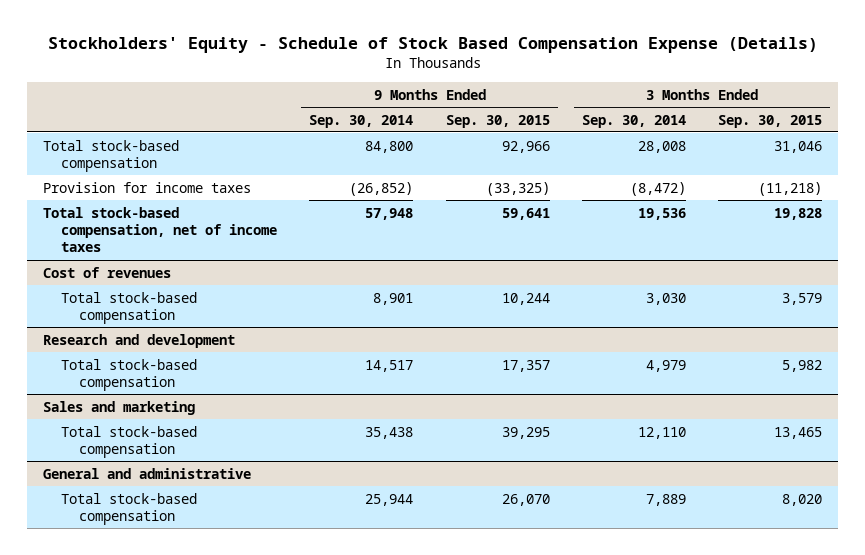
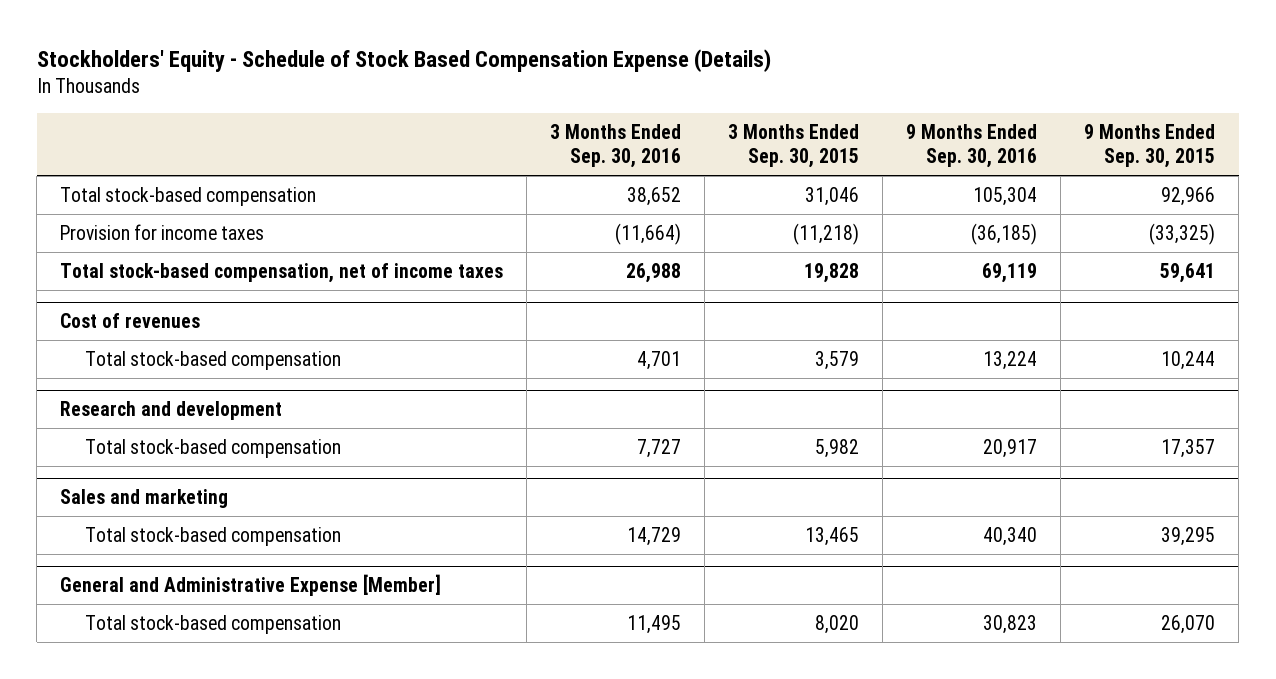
- | 9 Months Ended Sep. 30, 2014 | 9 Months Ended Sep. 30, 2015 | 3 Months Ended Sep. 30, 2014 | 3 Months Ended Sep. 30, 2015
+ | 3 Months Ended Sep. 30, 2016 | 3 Months Ended Sep. 30, 2015 | 9 Months Ended Sep. 30, 2016 | 9 Months Ended Sep. 30, 2015
- General and administrative
+ General and Administrative Expense [Member]

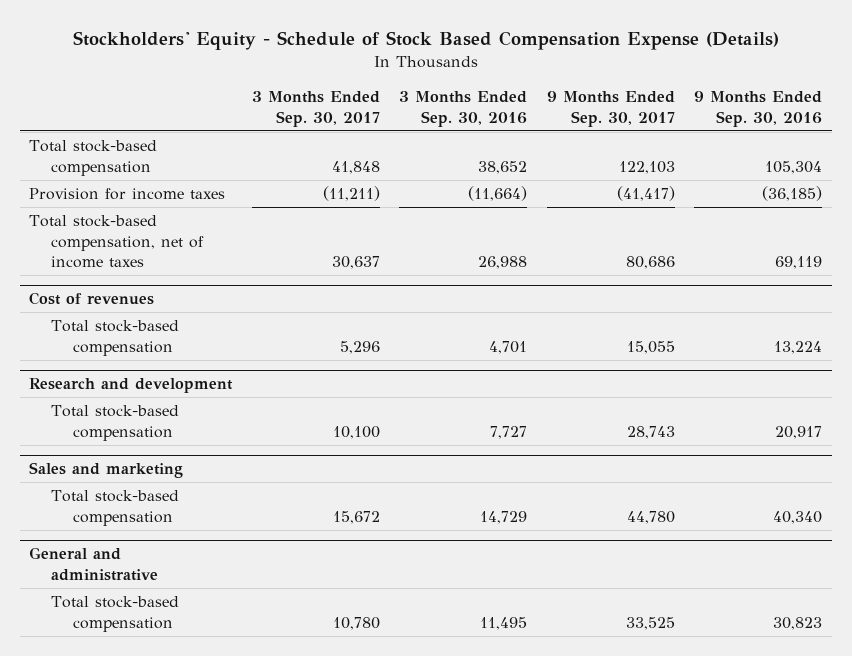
- | 3 Months Ended Sep. 30, 2016 | 3 Months Ended Sep. 30, 2015 | 9 Months Ended Sep. 30, 2016 | 9 Months Ended Sep. 30, 2015
+ | 3 Months Ended Sep. 30, 2017 | 3 Months Ended Sep. 30, 2016 | 9 Months Ended Sep. 30, 2017 | 9 Months Ended Sep. 30, 2016
- General and Administrative Expense [Member]
+ General and administrative

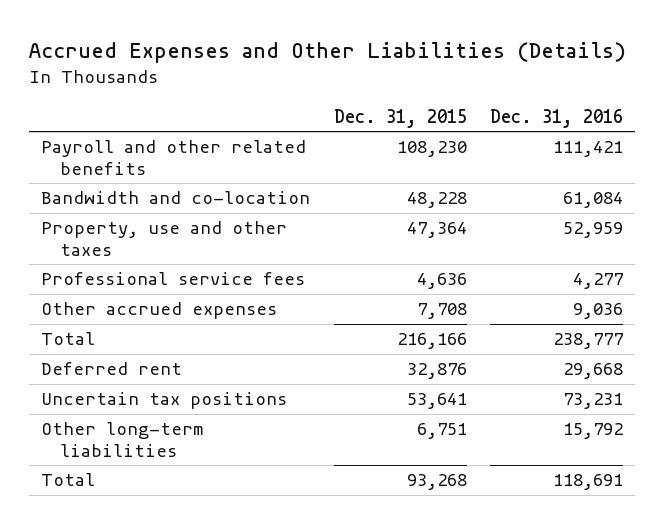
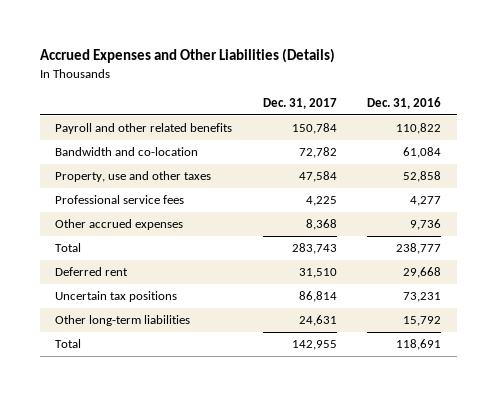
- | Dec. 31, 2015 | Dec. 31, 2016
+ | Dec. 31, 2017 | Dec. 31, 2016
- Payroll and other related benefits | 108,230 | 111,421
+ Payroll and other related benefits | 150,784 | 110,822
- Property, use and other taxes | 47,364 | 52,959
+ Property, use and other taxes | 47,584 | 52,858
- Other accrued expenses | 7,708 | 9,036
+ Other accrued expenses | 8,368 | 9,736

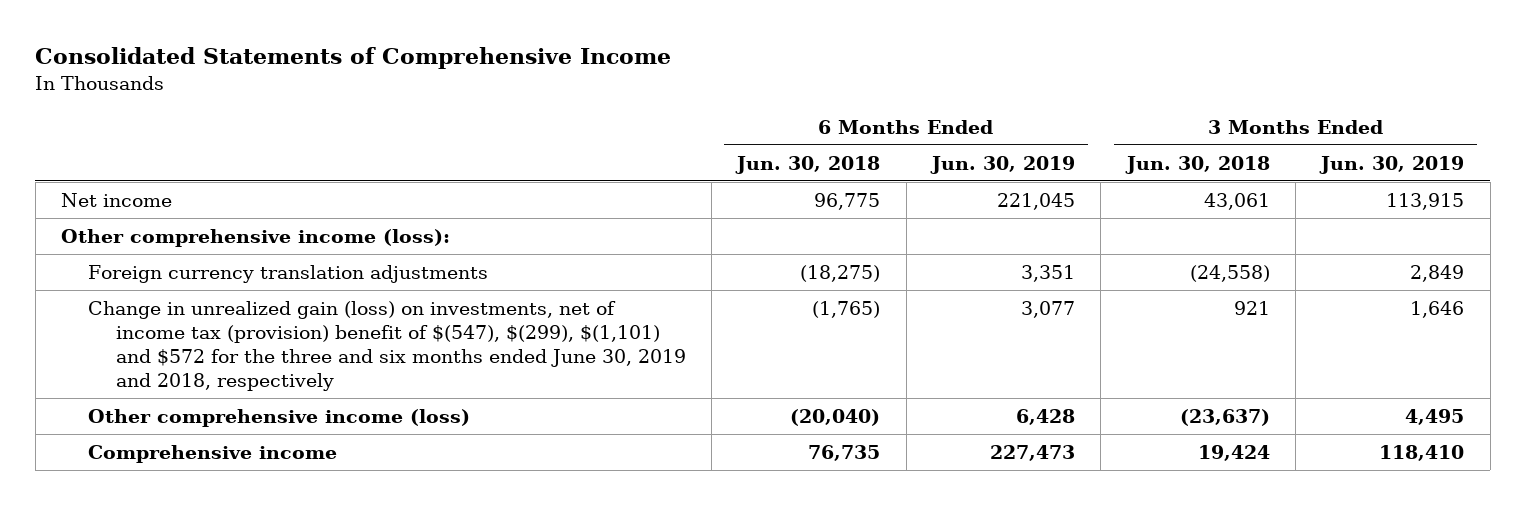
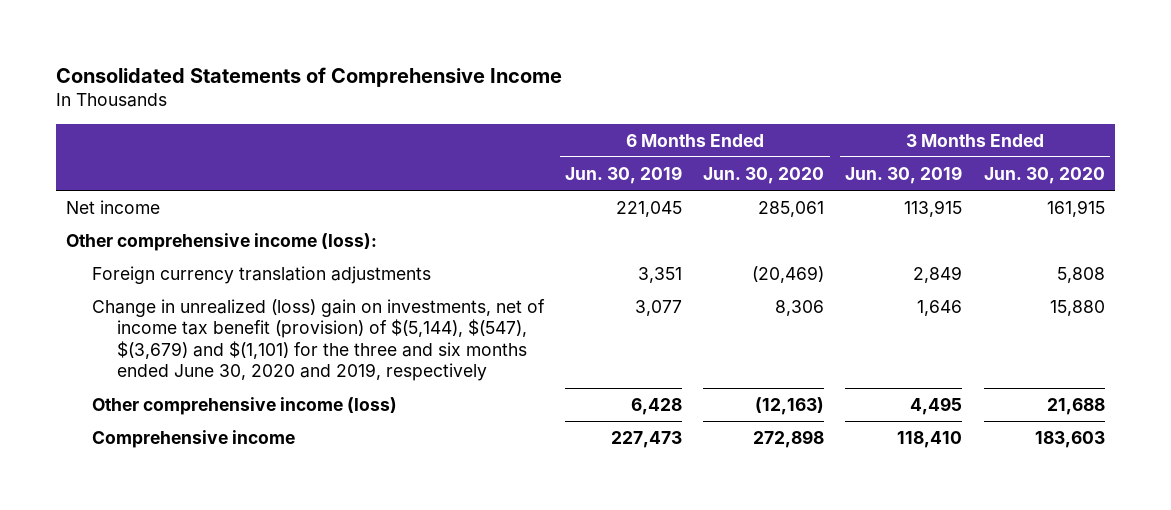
- | 6 Months Ended Jun. 30, 2018 | 6 Months Ended Jun. 30, 2019 | 3 Months Ended Jun. 30, 2018 | 3 Months Ended Jun. 30, 2019
+ | 6 Months Ended Jun. 30, 2019 | 6 Months Ended Jun. 30, 2020 | 3 Months Ended Jun. 30, 2019 | 3 Months Ended Jun. 30, 2020
- Change in unrealized gain (loss) on investments, net of income tax (provision) benefit of $(547), $(299), $(1,101) and $572 for the three and six months ended June 30, 2019 and 2018, respectively | (1,765) | 3,077 | 921 | 1,646
+ Change in unrealized (loss) gain on investments, net of income tax benefit (provision) of $(5,144), $(547), $(3,679) and $(1,101) for the three and six months ended June 30, 2020 and 2019, respectively | 3,077 | 8,306 | 1,646 | 15,880

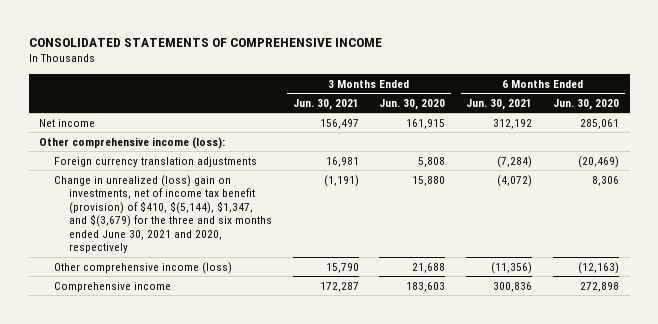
- Consolidated Statements of Comprehensive Income
+ CONSOLIDATED STATEMENTS OF COMPREHENSIVE INCOME
- | 6 Months Ended Jun. 30, 2019 | 6 Months Ended Jun. 30, 2020 | 3 Months Ended Jun. 30, 2019 | 3 Months Ended Jun. 30, 2020
+ | 3 Months Ended Jun. 30, 2021 | 3 Months Ended Jun. 30, 2020 | 6 Months Ended Jun. 30, 2021 | 6 Months Ended Jun. 30, 2020
- Change in unrealized (loss) gain on investments, net of income tax benefit (provision) of $(5,144), $(547), $(3,679) and $(1,101) for the three and six months ended June 30, 2020 and 2019, respectively | 3,077 | 8,306 | 1,646 | 15,880
+ Change in unrealized (loss) gain on investments, net of income tax benefit (provision) of $410, $(5,144), $1,347, and $(3,679) for the three and six months ended June 30, 2021 and 2020, respectively | (1,191) | 15,880 | (4,072) | 8,306

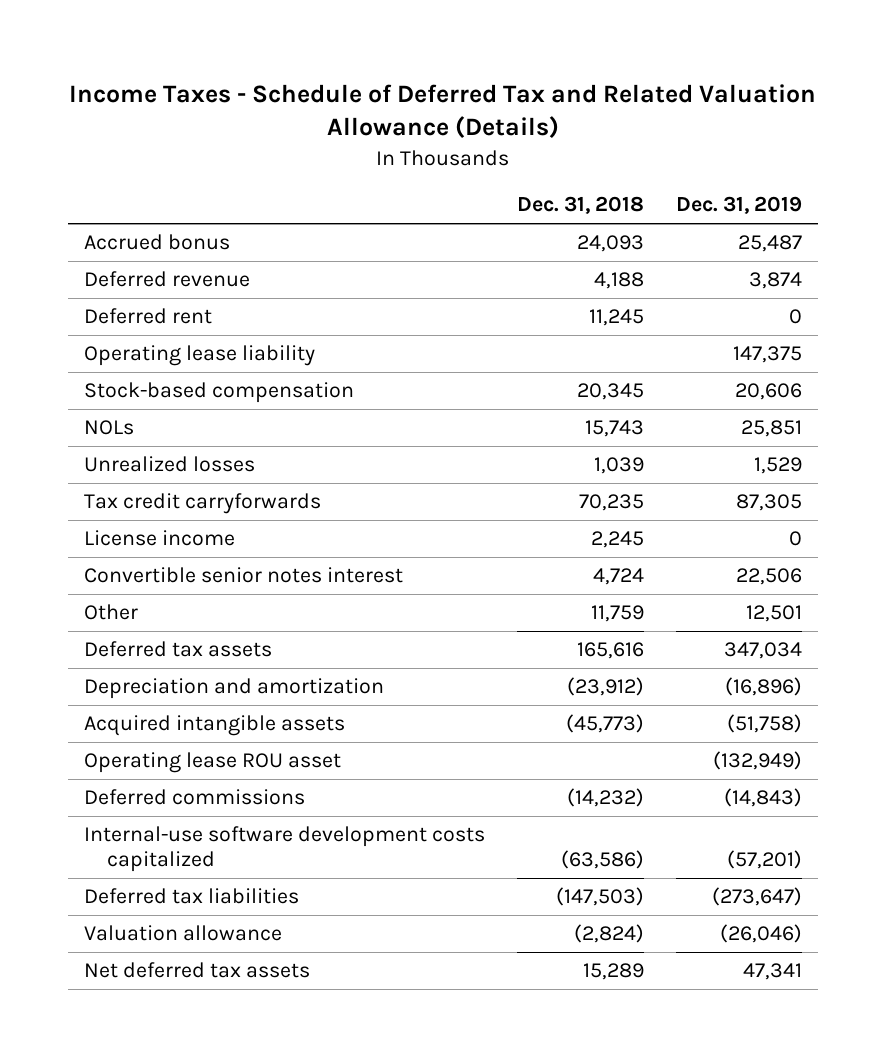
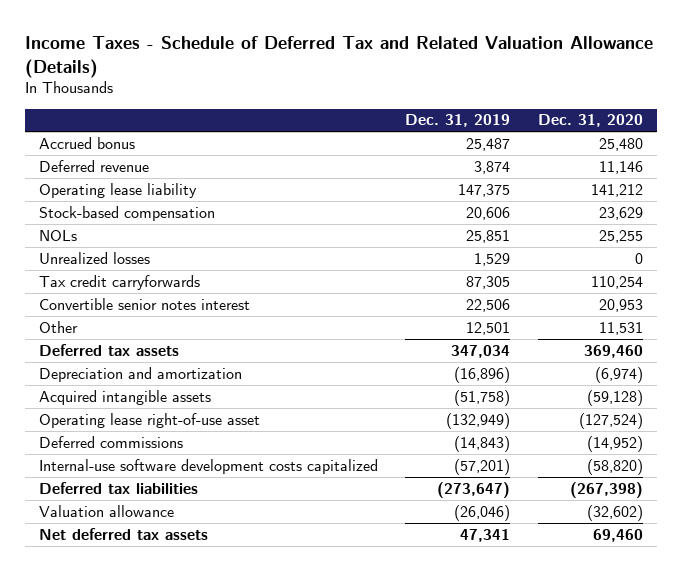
- | Dec. 31, 2018 | Dec. 31, 2019
+ | Dec. 31, 2019 | Dec. 31, 2020
- Deferred rent | 11,245 | 0
- License income | 2,245 | 0
- Operating lease ROU asset | | (132,949)
+ Operating lease right-of-use asset | (132,949) | (127,524)

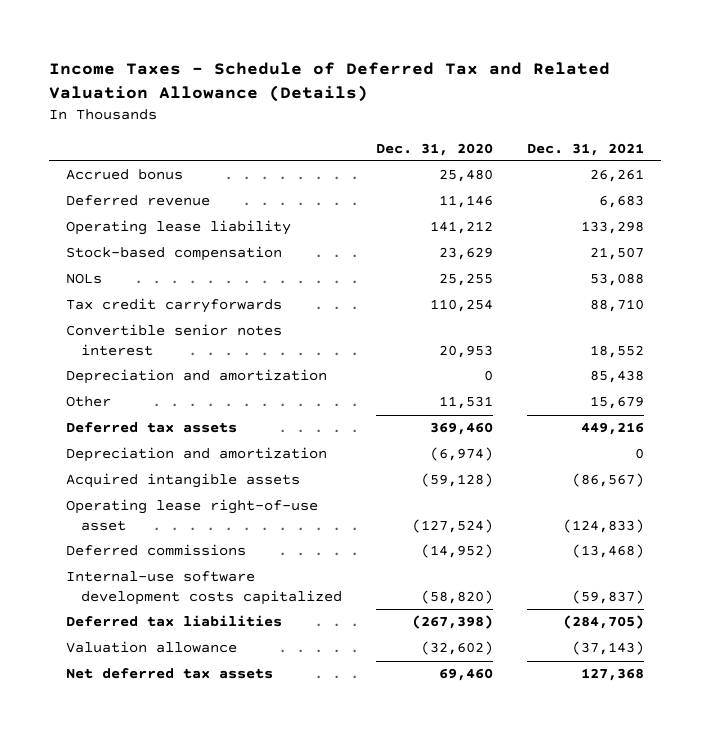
- | Dec. 31, 2019 | Dec. 31, 2020
+ | Dec. 31, 2020 | Dec. 31, 2021
- Unrealized losses | 1,529 | 0
+ Depreciation and amortization | 0 | 85,438

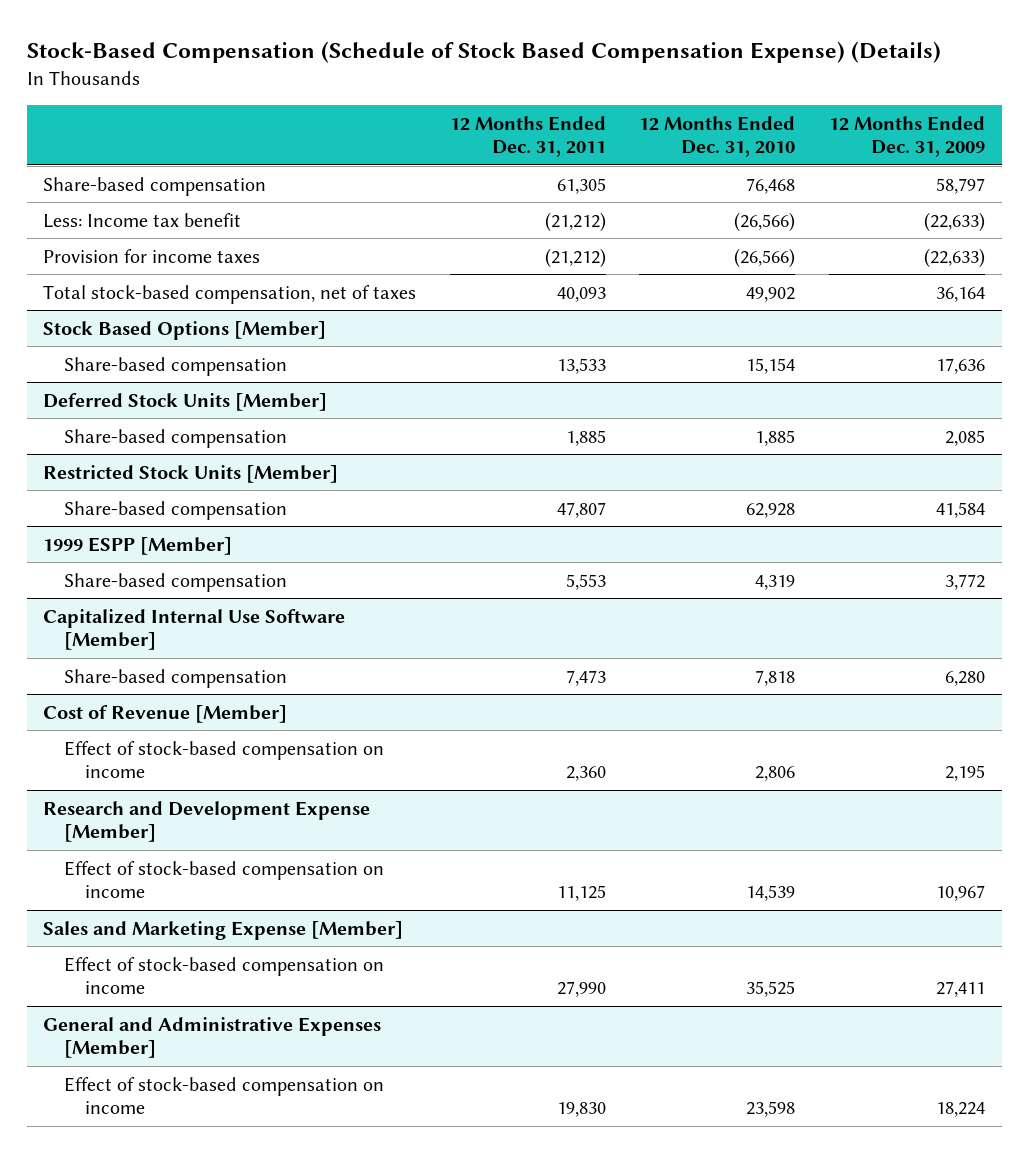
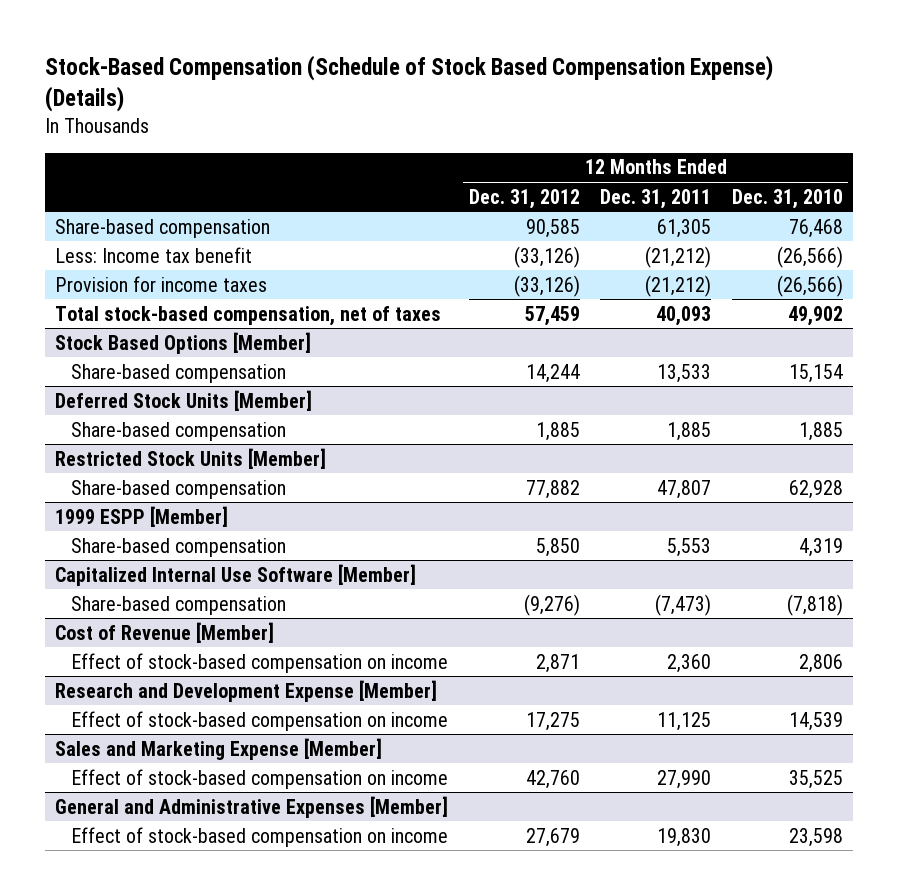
- | 12 Months Ended Dec. 31, 2011 | 12 Months Ended Dec. 31, 2010 | 12 Months Ended Dec. 31, 2009
+ | 12 Months Ended Dec. 31, 2012 | 12 Months Ended Dec. 31, 2011 | 12 Months Ended Dec. 31, 2010
@ Capitalized Internal Use Software [Member]
- Share-based compensation | 7,473 | 7,818 | 6,280
+ Share-based compensation | (9,276) | (7,473) | (7,818)

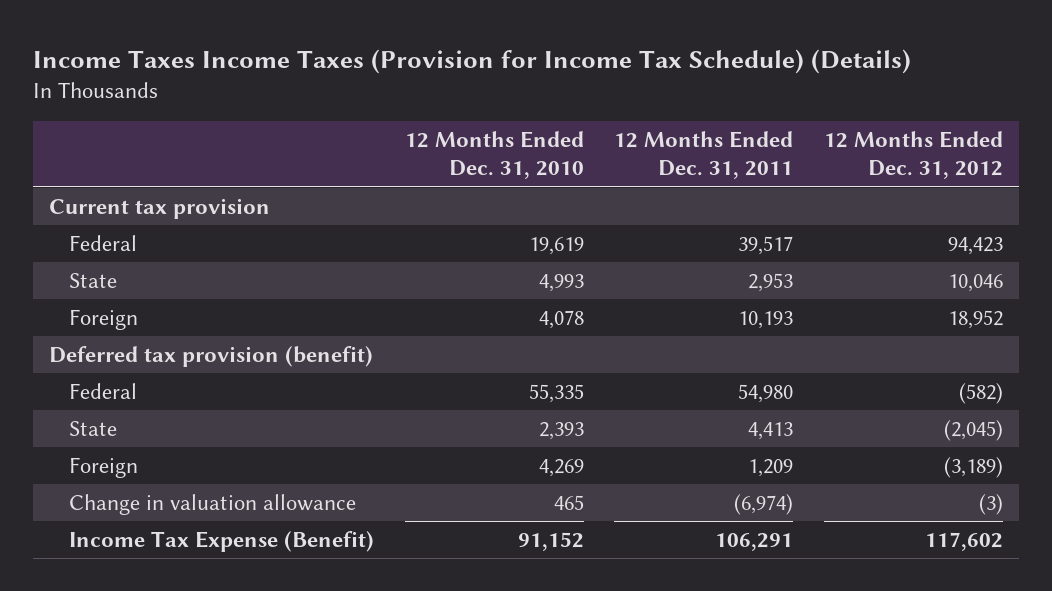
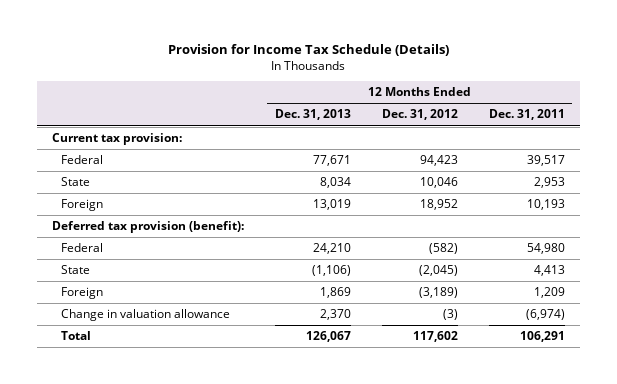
- Income Taxes Income Taxes (Provision for Income Tax Schedule) (Details)
+ Provision for Income Tax Schedule (Details)
- | 12 Months Ended Dec. 31, 2010 | 12 Months Ended Dec. 31, 2011 | 12 Months Ended Dec. 31, 2012
+ | 12 Months Ended Dec. 31, 2013 | 12 Months Ended Dec. 31, 2012 | 12 Months Ended Dec. 31, 2011
- Current tax provision
+ Current tax provision:
- Deferred tax provision (benefit)
+ Deferred tax provision (benefit):
- Income Tax Expense (Benefit) | 91,152 | 106,291 | 117,602
+ Total | 126,067 | 117,602 | 106,291

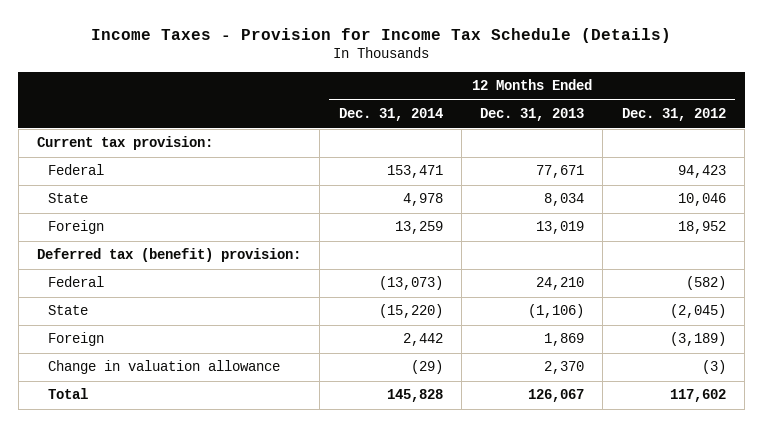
- Provision for Income Tax Schedule (Details)
+ Income Taxes - Provision for Income Tax Schedule (Details)
- | 12 Months Ended Dec. 31, 2013 | 12 Months Ended Dec. 31, 2012 | 12 Months Ended Dec. 31, 2011
+ | 12 Months Ended Dec. 31, 2014 | 12 Months Ended Dec. 31, 2013 | 12 Months Ended Dec. 31, 2012
- Deferred tax provision (benefit):
+ Deferred tax (benefit) provision:

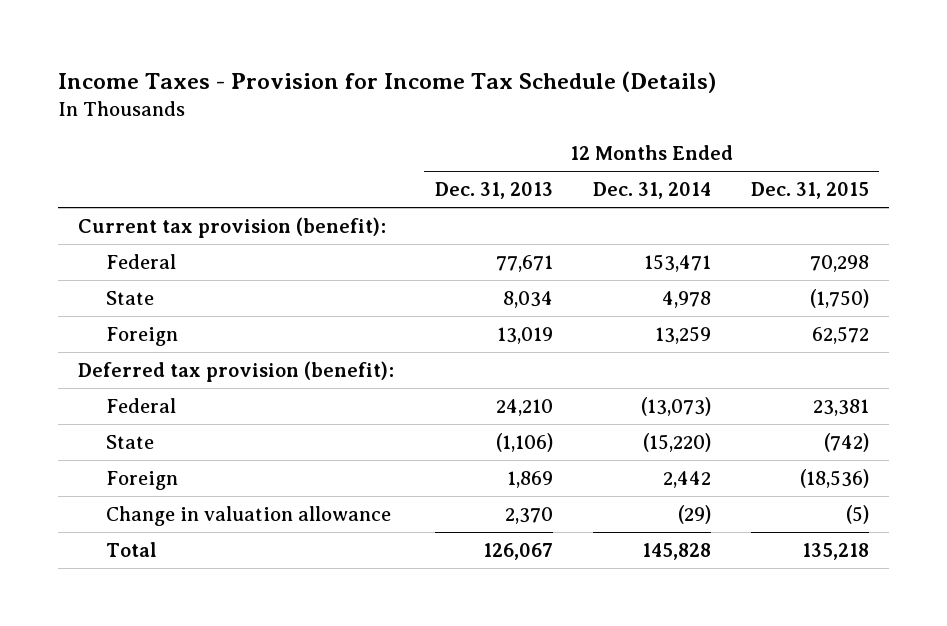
- | 12 Months Ended Dec. 31, 2014 | 12 Months Ended Dec. 31, 2013 | 12 Months Ended Dec. 31, 2012
+ | 12 Months Ended Dec. 31, 2013 | 12 Months Ended Dec. 31, 2014 | 12 Months Ended Dec. 31, 2015
- Current tax provision:
+ Current tax provision (benefit):
- Deferred tax (benefit) provision:
+ Deferred tax provision (benefit):

